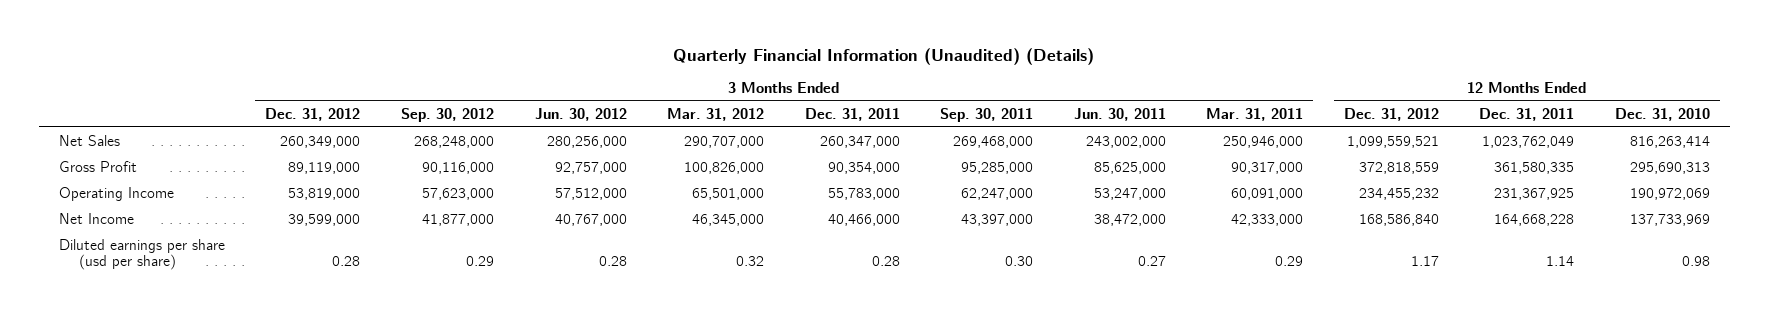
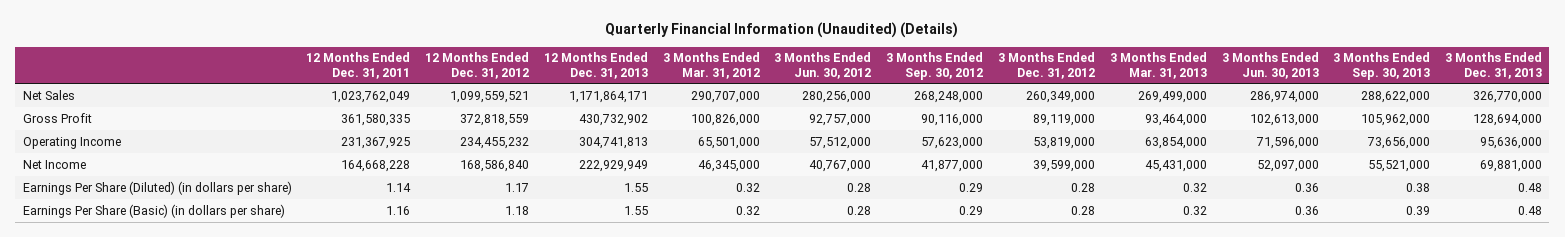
- | 3 Months Ended Dec. 31, 2012 | 3 Months Ended Sep. 30, 2012 | 3 Months Ended Jun. 30, 2012 | 3 Months Ended Mar. 31, 2012 | 3 Months Ended Dec. 31, 2011 | 3 Months Ended Sep. 30, 2011 | 3 Months Ended Jun. 30, 2011 | 3 Months Ended Mar. 31, 2011 | 12 Months Ended Dec. 31, 2012 | 12 Months Ended Dec. 31, 2011 | 12 Months Ended Dec. 31, 2010
+ | 12 Months Ended Dec. 31, 2011 | 12 Months Ended Dec. 31, 2012 | 12 Months Ended Dec. 31, 2013 | 3 Months Ended Mar. 31, 2012 | 3 Months Ended Jun. 30, 2012 | 3 Months Ended Sep. 30, 2012 | 3 Months Ended Dec. 31, 2012 | 3 Months Ended Mar. 31, 2013 | 3 Months Ended Jun. 30, 2013 | 3 Months Ended Sep. 30, 2013 | 3 Months Ended Dec. 31, 2013
- Diluted earnings per share (usd per share) | 0.28 | 0.29 | 0.28 | 0.32 | 0.28 | 0.30 | 0.27 | 0.29 | 1.17 | 1.14 | 0.98
+ Earnings Per Share (Diluted) (in dollars per share) | 1.14 | 1.17 | 1.55 | 0.32 | 0.28 | 0.29 | 0.28 | 0.32 | 0.36 | 0.38 | 0.48
+ Earnings Per Share (Basic) (in dollars per share) | 1.16 | 1.18 | 1.55 | 0.32 | 0.28 | 0.29 | 0.28 | 0.32 | 0.36 | 0.39 | 0.48

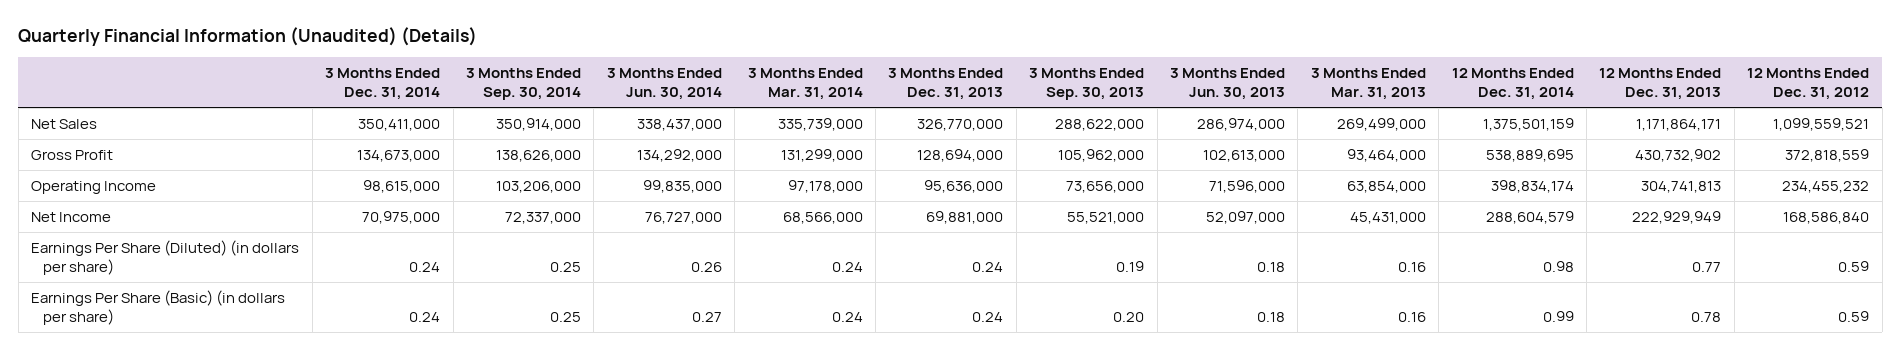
- | 12 Months Ended Dec. 31, 2011 | 12 Months Ended Dec. 31, 2012 | 12 Months Ended Dec. 31, 2013 | 3 Months Ended Mar. 31, 2012 | 3 Months Ended Jun. 30, 2012 | 3 Months Ended Sep. 30, 2012 | 3 Months Ended Dec. 31, 2012 | 3 Months Ended Mar. 31, 2013 | 3 Months Ended Jun. 30, 2013 | 3 Months Ended Sep. 30, 2013 | 3 Months Ended Dec. 31, 2013
+ | 3 Months Ended Dec. 31, 2014 | 3 Months Ended Sep. 30, 2014 | 3 Months Ended Jun. 30, 2014 | 3 Months Ended Mar. 31, 2014 | 3 Months Ended Dec. 31, 2013 | 3 Months Ended Sep. 30, 2013 | 3 Months Ended Jun. 30, 2013 | 3 Months Ended Mar. 31, 2013 | 12 Months Ended Dec. 31, 2014 | 12 Months Ended Dec. 31, 2013 | 12 Months Ended Dec. 31, 2012
- Earnings Per Share (Diluted) (in dollars per share) | 1.14 | 1.17 | 1.55 | 0.32 | 0.28 | 0.29 | 0.28 | 0.32 | 0.36 | 0.38 | 0.48
- Earnings Per Share (Basic) (in dollars per share) | 1.16 | 1.18 | 1.55 | 0.32 | 0.28 | 0.29 | 0.28 | 0.32 | 0.36 | 0.39 | 0.48
+ Earnings Per Share (Diluted) (in dollars per share) | 0.24 | 0.25 | 0.26 | 0.24 | 0.24 | 0.19 | 0.18 | 0.16 | 0.98 | 0.77 | 0.59
+ Earnings Per Share (Basic) (in dollars per share) | 0.24 | 0.25 | 0.27 | 0.24 | 0.24 | 0.20 | 0.18 | 0.16 | 0.99 | 0.78 | 0.59

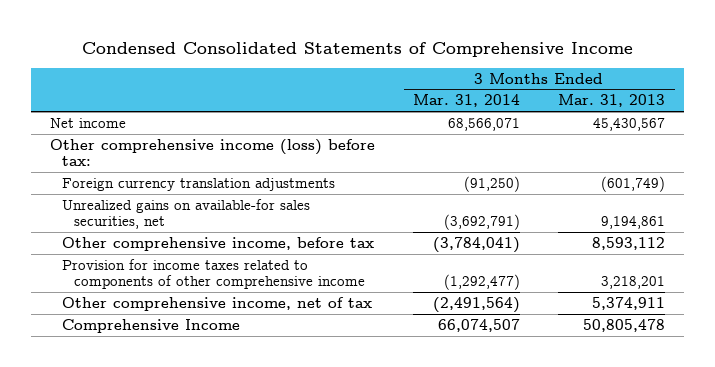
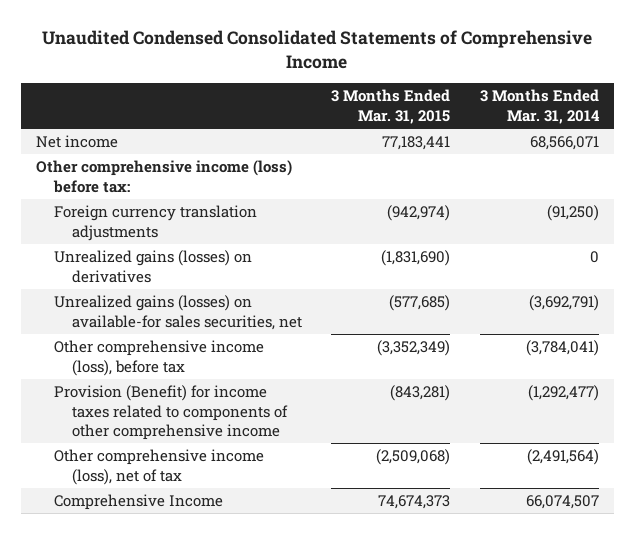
- Condensed Consolidated Statements of Comprehensive Income
+ Unaudited Condensed Consolidated Statements of Comprehensive Income
- | 3 Months Ended Mar. 31, 2014 | 3 Months Ended Mar. 31, 2013
+ | 3 Months Ended Mar. 31, 2015 | 3 Months Ended Mar. 31, 2014
- Unrealized gains on available-for sales securities, net | (3,692,791) | 9,194,861
- Other comprehensive income, before tax | (3,784,041) | 8,593,112
- Provision for income taxes related to components of other comprehensive income | (1,292,477) | 3,218,201
- Other comprehensive income, net of tax | (2,491,564) | 5,374,911
+ Unrealized gains (losses) on derivatives | (1,831,690) | 0
+ Unrealized gains (losses) on available-for sales securities, net | (577,685) | (3,692,791)
+ Other comprehensive income (loss), before tax | (3,352,349) | (3,784,041)
+ Provision (Benefit) for income taxes related to components of other comprehensive income | (843,281) | (1,292,477)
+ Other comprehensive income (loss), net of tax | (2,509,068) | (2,491,564)

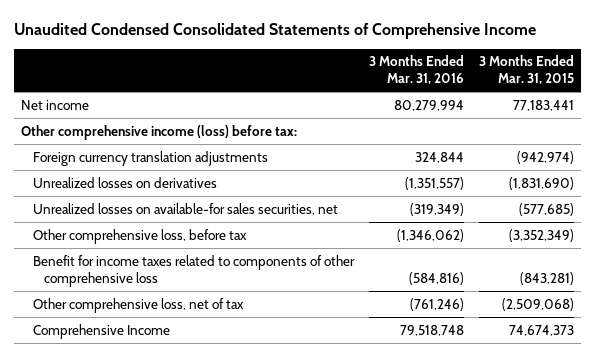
- | 3 Months Ended Mar. 31, 2015 | 3 Months Ended Mar. 31, 2014
+ | 3 Months Ended Mar. 31, 2016 | 3 Months Ended Mar. 31, 2015
- Unrealized gains (losses) on derivatives | (1,831,690) | 0
- Unrealized gains (losses) on available-for sales securities, net | (577,685) | (3,692,791)
- Other comprehensive income (loss), before tax | (3,352,349) | (3,784,041)
- Provision (Benefit) for income taxes related to components of other comprehensive income | (843,281) | (1,292,477)
- Other comprehensive income (loss), net of tax | (2,509,068) | (2,491,564)
+ Unrealized losses on derivatives | (1,351,557) | (1,831,690)
+ Unrealized losses on available-for sales securities, net | (319,349) | (577,685)
+ Other comprehensive loss, before tax | (1,346,062) | (3,352,349)
+ Benefit for income taxes related to components of other comprehensive loss | (584,816) | (843,281)
+ Other comprehensive loss, net of tax | (761,246) | (2,509,068)

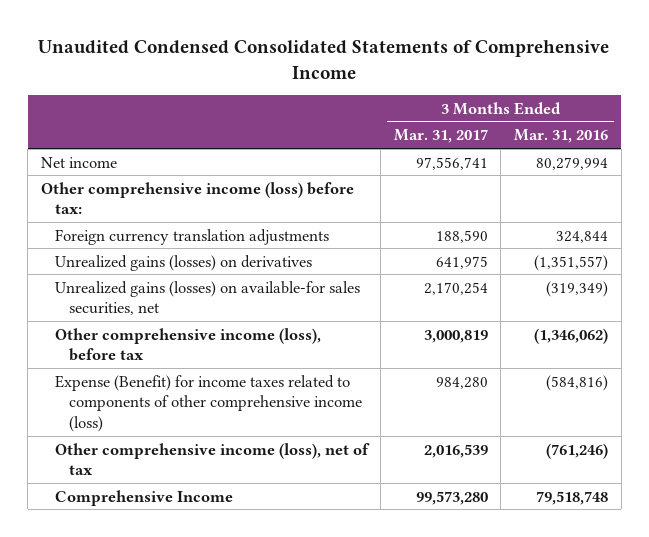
- | 3 Months Ended Mar. 31, 2016 | 3 Months Ended Mar. 31, 2015
+ | 3 Months Ended Mar. 31, 2017 | 3 Months Ended Mar. 31, 2016
- Unrealized losses on derivatives | (1,351,557) | (1,831,690)
- Unrealized losses on available-for sales securities, net | (319,349) | (577,685)
- Other comprehensive loss, before tax | (1,346,062) | (3,352,349)
- Benefit for income taxes related to components of other comprehensive loss | (584,816) | (843,281)
- Other comprehensive loss, net of tax | (761,246) | (2,509,068)
+ Unrealized gains (losses) on derivatives | 641,975 | (1,351,557)
+ Unrealized gains (losses) on available-for sales securities, net | 2,170,254 | (319,349)
+ Other comprehensive income (loss), before tax | 3,000,819 | (1,346,062)
+ Expense (Benefit) for income taxes related to components of other comprehensive income (loss) | 984,280 | (584,816)
+ Other comprehensive income (loss), net of tax | 2,016,539 | (761,246)

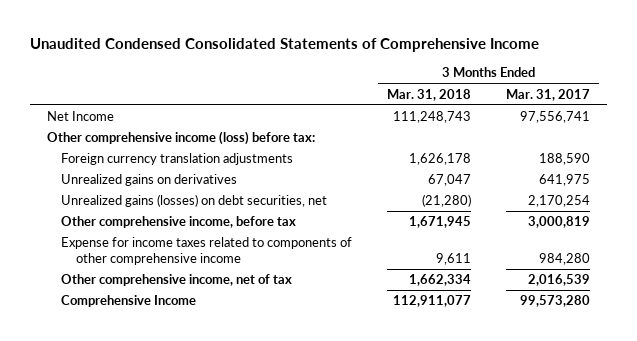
- | 3 Months Ended Mar. 31, 2017 | 3 Months Ended Mar. 31, 2016
+ | 3 Months Ended Mar. 31, 2018 | 3 Months Ended Mar. 31, 2017
- Net income | 97,556,741 | 80,279,994
+ Net Income | 111,248,743 | 97,556,741
- Unrealized gains (losses) on derivatives | 641,975 | (1,351,557)
- Unrealized gains (losses) on available-for sales securities, net | 2,170,254 | (319,349)
- Other comprehensive income (loss), before tax | 3,000,819 | (1,346,062)
- Expense (Benefit) for income taxes related to components of other comprehensive income (loss) | 984,280 | (584,816)
- Other comprehensive income (loss), net of tax | 2,016,539 | (761,246)
+ Unrealized gains on derivatives | 67,047 | 641,975
+ Unrealized gains (losses) on debt securities, net | (21,280) | 2,170,254
+ Other comprehensive income, before tax | 1,671,945 | 3,000,819
+ Expense for income taxes related to components of other comprehensive income | 9,611 | 984,280
+ Other comprehensive income, net of tax | 1,662,334 | 2,016,539

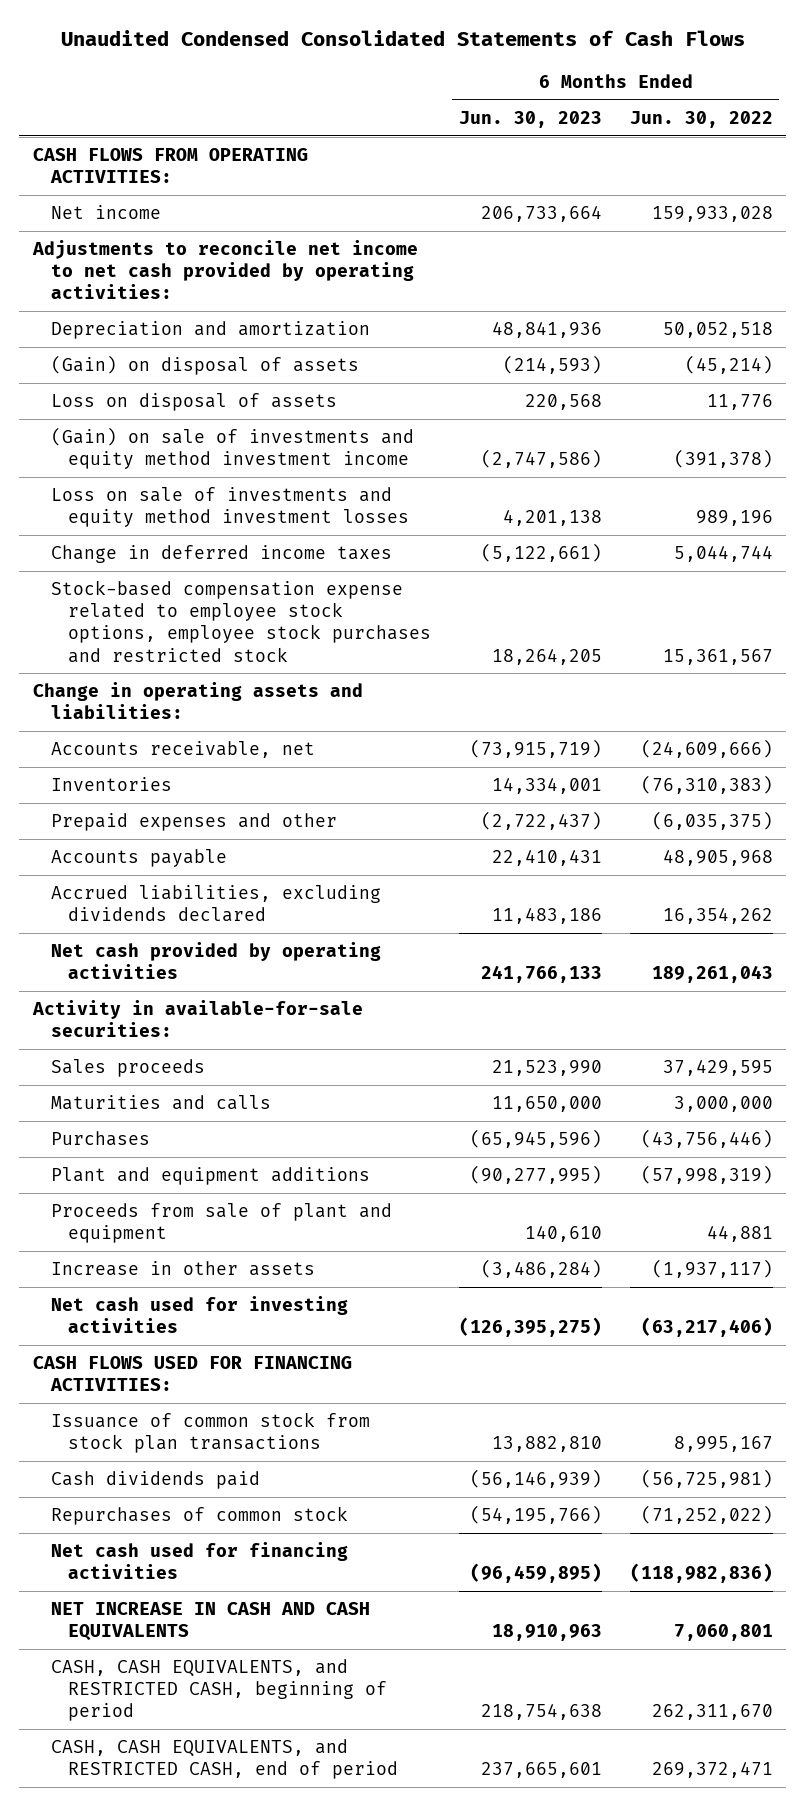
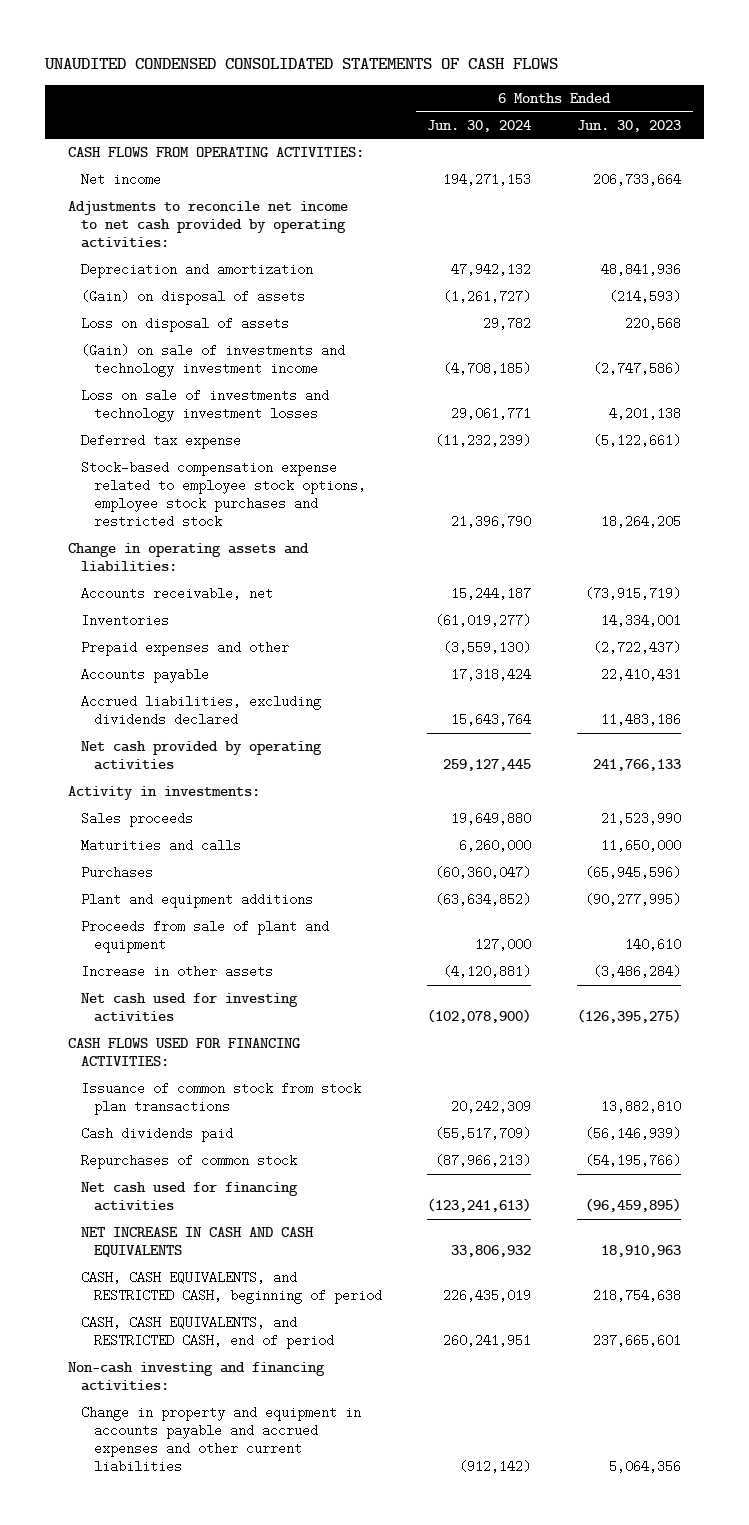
- Unaudited Condensed Consolidated Statements of Cash Flows
+ UNAUDITED CONDENSED CONSOLIDATED STATEMENTS OF CASH FLOWS
- | 6 Months Ended Jun. 30, 2023 | 6 Months Ended Jun. 30, 2022
+ | 6 Months Ended Jun. 30, 2024 | 6 Months Ended Jun. 30, 2023
- (Gain) on sale of investments and equity method investment income | (2,747,586) | (391,378)
- Loss on sale of investments and equity method investment losses | 4,201,138 | 989,196
- Change in deferred income taxes | (5,122,661) | 5,044,744
+ (Gain) on sale of investments and technology investment income | (4,708,185) | (2,747,586)
+ Loss on sale of investments and technology investment losses | 29,061,771 | 4,201,138
+ Deferred tax expense | (11,232,239) | (5,122,661)
- Activity in available-for-sale securities:
+ Activity in investments:
+ Non-cash investing and financing activities:
+ Change in property and equipment in accounts payable and accrued expenses and other current liabilities | (912,142) | 5,064,356

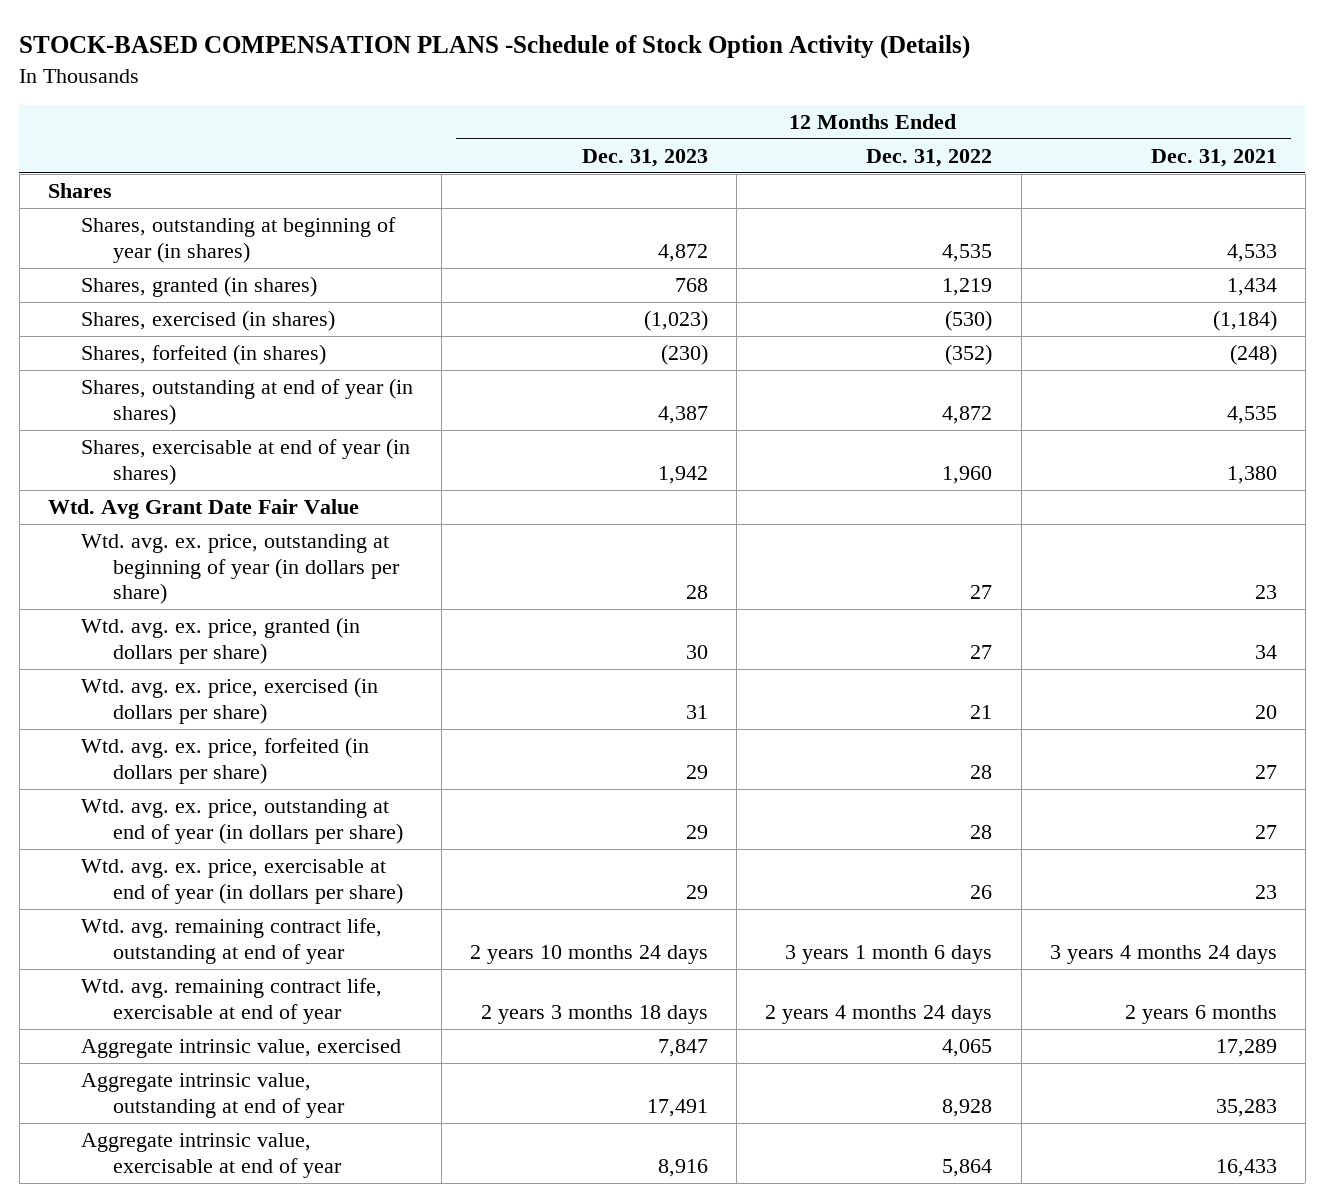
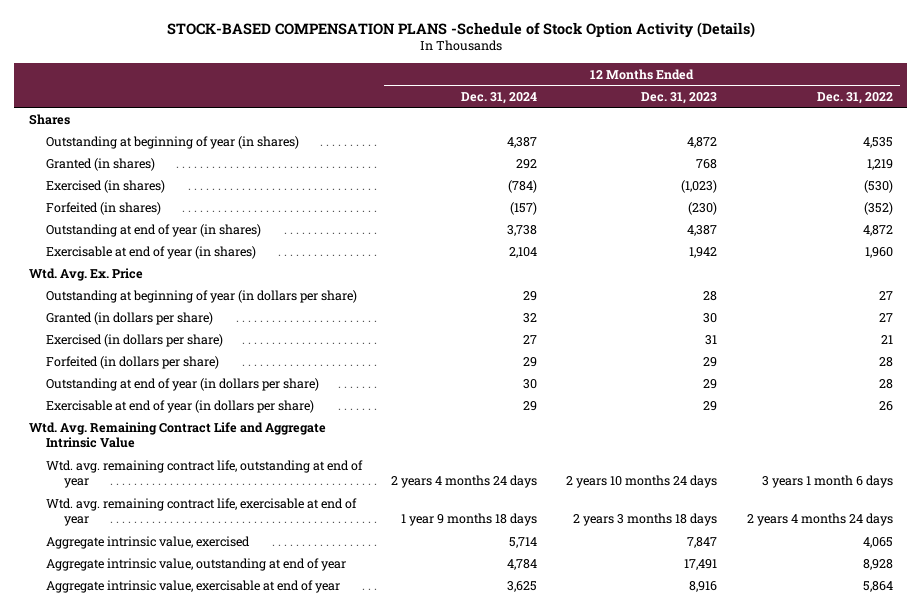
- | 12 Months Ended Dec. 31, 2023 | 12 Months Ended Dec. 31, 2022 | 12 Months Ended Dec. 31, 2021
+ | 12 Months Ended Dec. 31, 2024 | 12 Months Ended Dec. 31, 2023 | 12 Months Ended Dec. 31, 2022
- Shares, outstanding at beginning of year (in shares) | 4,872 | 4,535 | 4,533
- Shares, granted (in shares) | 768 | 1,219 | 1,434
- Shares, exercised (in shares) | (1,023) | (530) | (1,184)
- Shares, forfeited (in shares) | (230) | (352) | (248)
- Shares, outstanding at end of year (in shares) | 4,387 | 4,872 | 4,535
- Shares, exercisable at end of year (in shares) | 1,942 | 1,960 | 1,380
- Wtd. Avg Grant Date Fair Value
- Wtd. avg. ex. price, outstanding at beginning of year (in dollars per share) | 28 | 27 | 23
- Wtd. avg. ex. price, granted (in dollars per share) | 30 | 27 | 34
- Wtd. avg. ex. price, exercised (in dollars per share) | 31 | 21 | 20
- Wtd. avg. ex. price, forfeited (in dollars per share) | 29 | 28 | 27
- Wtd. avg. ex. price, outstanding at end of year (in dollars per share) | 29 | 28 | 27
- Wtd. avg. ex. price, exercisable at end of year (in dollars per share) | 29 | 26 | 23
+ Outstanding at beginning of year (in shares) | 4,387 | 4,872 | 4,535
+ Granted (in shares) | 292 | 768 | 1,219
+ Exercised (in shares) | (784) | (1,023) | (530)
+ Forfeited (in shares) | (157) | (230) | (352)
+ Outstanding at end of year (in shares) | 3,738 | 4,387 | 4,872
+ Exercisable at end of year (in shares) | 2,104 | 1,942 | 1,960
+ Wtd. Avg. Ex. Price
+ Outstanding at beginning of year (in dollars per share) | 29 | 28 | 27
+ Granted (in dollars per share) | 32 | 30 | 27
+ Exercised (in dollars per share) | 27 | 31 | 21
+ Forfeited (in dollars per share) | 29 | 29 | 28
+ Outstanding at end of year (in dollars per share) | 30 | 29 | 28
+ Exercisable at end of year (in dollars per share) | 29 | 29 | 26
+ Wtd. Avg. Remaining Contract Life and Aggregate Intrinsic Value

